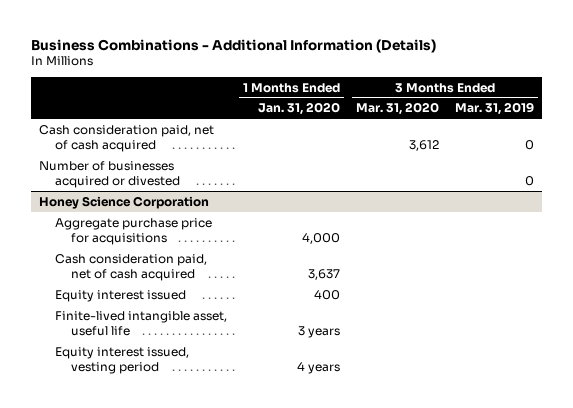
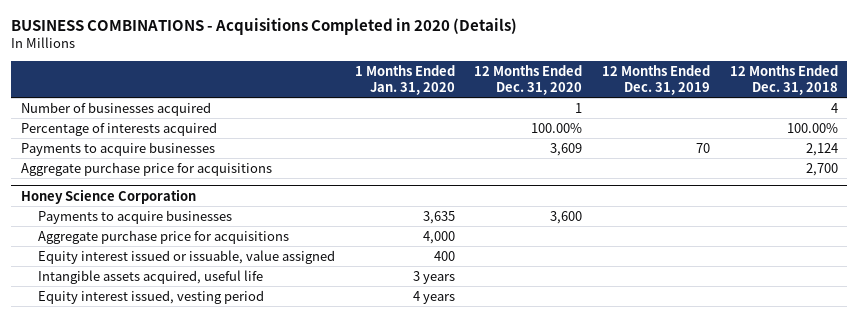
- Business Combinations - Additional Information (Details)
+ BUSINESS COMBINATIONS - Acquisitions Completed in 2020 (Details)
- | 1 Months Ended Jan. 31, 2020 | 3 Months Ended Mar. 31, 2020 | 3 Months Ended Mar. 31, 2019
+ | 1 Months Ended Jan. 31, 2020 | 12 Months Ended Dec. 31, 2020 | 12 Months Ended Dec. 31, 2019 | 12 Months Ended Dec. 31, 2018
- Cash consideration paid, net of cash acquired | | 3,612 | 0
- Number of businesses acquired or divested | | | 0
+ Number of businesses acquired | | 1 | | 4
+ Percentage of interests acquired | | 100.00% | | 100.00%
+ Payments to acquire businesses | | 3,609 | 70 | 2,124
+ Aggregate purchase price for acquisitions | | | | 2,700
@ Honey Science Corporation
+ Payments to acquire businesses | 3,635 | 3,600 | |
- Cash consideration paid, net of cash acquired | 3,637 | |
- Equity interest issued | 400 | |
- Finite-lived intangible asset, useful life | 3 years | |
+ Equity interest issued or issuable, value assigned | 400 | | |
+ Intangible assets acquired, useful life | 3 years | | |

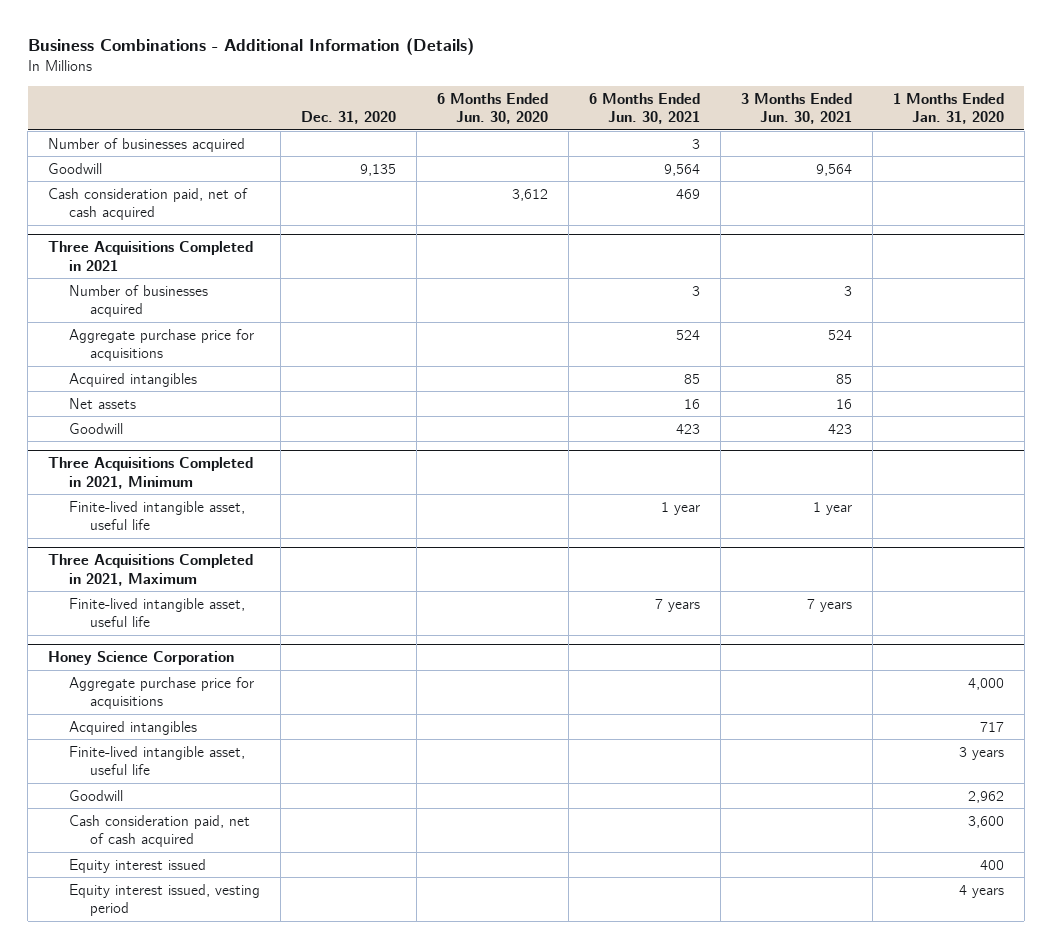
- BUSINESS COMBINATIONS - Acquisitions Completed in 2020 (Details)
+ Business Combinations - Additional Information (Details)
- | 1 Months Ended Jan. 31, 2020 | 12 Months Ended Dec. 31, 2020 | 12 Months Ended Dec. 31, 2019 | 12 Months Ended Dec. 31, 2018
+ | Dec. 31, 2020 | 6 Months Ended Jun. 30, 2020 | 6 Months Ended Jun. 30, 2021 | 3 Months Ended Jun. 30, 2021 | 1 Months Ended Jan. 31, 2020
- Percentage of interests acquired | | 100.00% | | 100.00%
- Payments to acquire businesses | | 3,609 | 70 | 2,124
- Aggregate purchase price for acquisitions | | | | 2,700
+ Goodwill | 9,135 | | 9,564 | 9,564 |
+ Cash consideration paid, net of cash acquired | | 3,612 | 469 | |
+ Three Acquisitions Completed in 2021
+ Number of businesses acquired | | | 3 | 3 |
+ Aggregate purchase price for acquisitions | | | 524 | 524 |
+ Acquired intangibles | | | 85 | 85 |
+ Net assets | | | 16 | 16 |
+ Goodwill | | | 423 | 423 |
+ Three Acquisitions Completed in 2021, Minimum
+ Finite-lived intangible asset, useful life | | | 1 year | 1 year |
+ Three Acquisitions Completed in 2021, Maximum
+ Finite-lived intangible asset, useful life | | | 7 years | 7 years |
@ Honey Science Corporation
- Payments to acquire businesses | 3,635 | 3,600 | |
- Equity interest issued or issuable, value assigned | 400 | | |
- Intangible assets acquired, useful life | 3 years | | |
+ Acquired intangibles | | | | | 717
+ Finite-lived intangible asset, useful life | | | | | 3 years
+ Goodwill | | | | | 2,962
+ Cash consideration paid, net of cash acquired | | | | | 3,600
+ Equity interest issued | | | | | 400

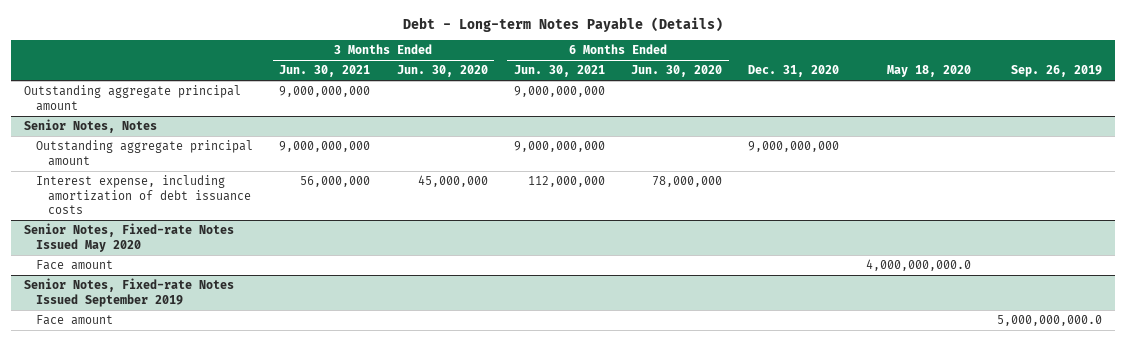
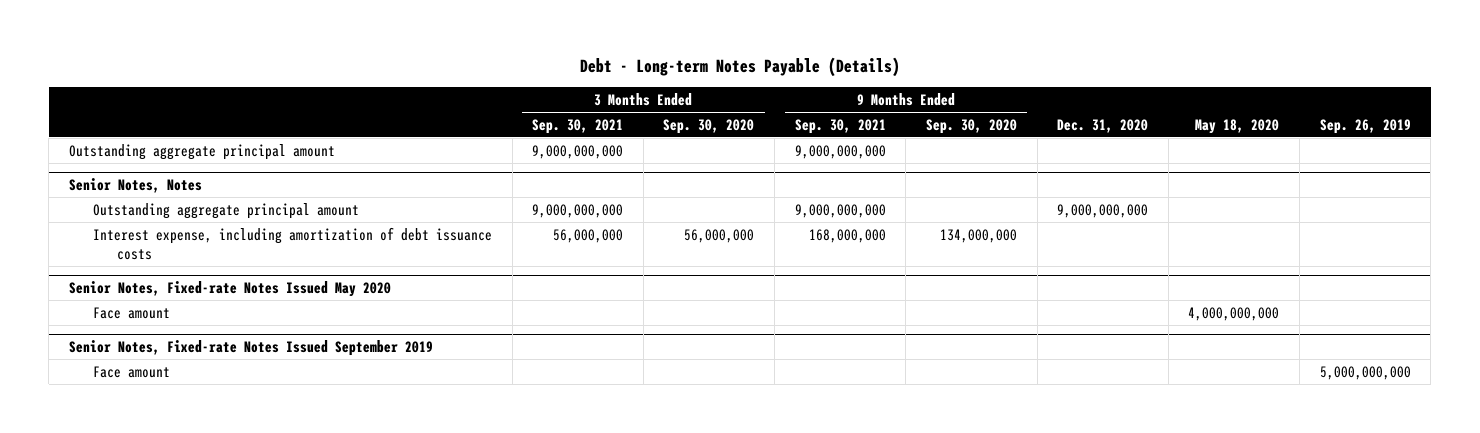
- | 3 Months Ended Jun. 30, 2021 | 3 Months Ended Jun. 30, 2020 | 6 Months Ended Jun. 30, 2021 | 6 Months Ended Jun. 30, 2020 | Dec. 31, 2020 | May 18, 2020 | Sep. 26, 2019
+ | 3 Months Ended Sep. 30, 2021 | 3 Months Ended Sep. 30, 2020 | 9 Months Ended Sep. 30, 2021 | 9 Months Ended Sep. 30, 2020 | Dec. 31, 2020 | May 18, 2020 | Sep. 26, 2019
@ Senior Notes, Fixed-rate Notes Issued May 2020
- Face amount | | | | | | 4,000,000,000.0 |
+ Face amount | | | | | | 4,000,000,000 |
@ Senior Notes, Fixed-rate Notes Issued September 2019
- Face amount | | | | | | | 5,000,000,000.0
+ Face amount | | | | | | | 5,000,000,000

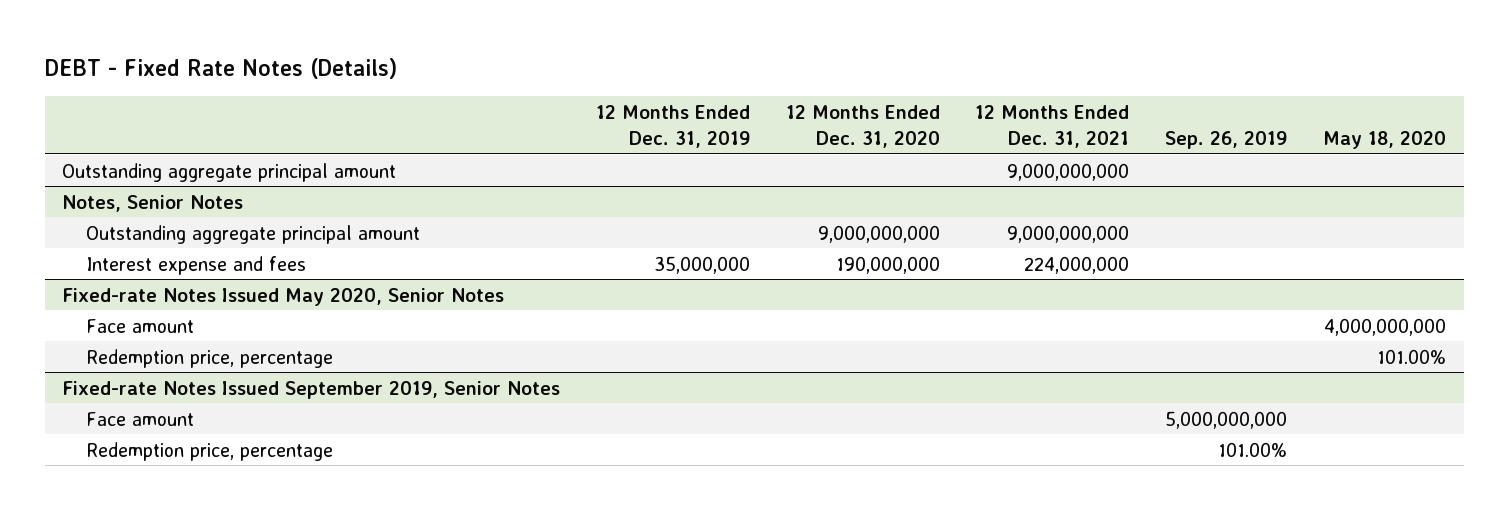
- Debt - Long-term Notes Payable (Details)
+ DEBT - Fixed Rate Notes (Details)
- | 3 Months Ended Sep. 30, 2021 | 3 Months Ended Sep. 30, 2020 | 9 Months Ended Sep. 30, 2021 | 9 Months Ended Sep. 30, 2020 | Dec. 31, 2020 | May 18, 2020 | Sep. 26, 2019
+ | 12 Months Ended Dec. 31, 2019 | 12 Months Ended Dec. 31, 2020 | 12 Months Ended Dec. 31, 2021 | Sep. 26, 2019 | May 18, 2020
- Senior Notes, Notes
+ Notes, Senior Notes
- Interest expense, including amortization of debt issuance costs | 56,000,000 | 56,000,000 | 168,000,000 | 134,000,000 | | |
- Senior Notes, Fixed-rate Notes Issued May 2020
+ Interest expense and fees | 35,000,000 | 190,000,000 | 224,000,000 | |
+ Fixed-rate Notes Issued May 2020, Senior Notes
- Senior Notes, Fixed-rate Notes Issued September 2019
+ Redemption price, percentage | | | | | 101.00%
+ Fixed-rate Notes Issued September 2019, Senior Notes
+ Redemption price, percentage | | | | 101.00% |

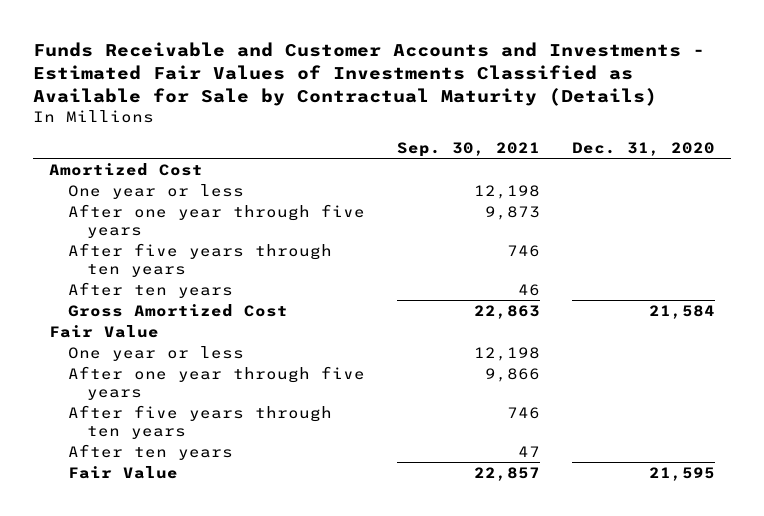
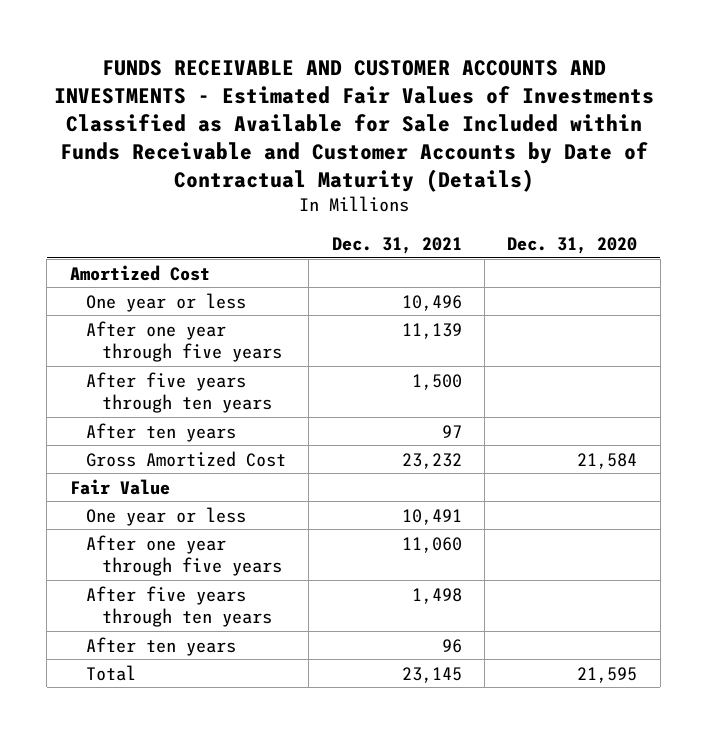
- Funds Receivable and Customer Accounts and Investments - Estimated Fair Values of Investments Classified as Available for Sale by Contractual Maturity (Details)
+ FUNDS RECEIVABLE AND CUSTOMER ACCOUNTS AND INVESTMENTS - Estimated Fair Values of Investments Classified as Available for Sale Included within Funds Receivable and Customer Accounts by Date of Contractual Maturity (Details)
- | Sep. 30, 2021 | Dec. 31, 2020
+ | Dec. 31, 2021 | Dec. 31, 2020
- Fair Value | 22,857 | 21,595
+ Total | 23,145 | 21,595

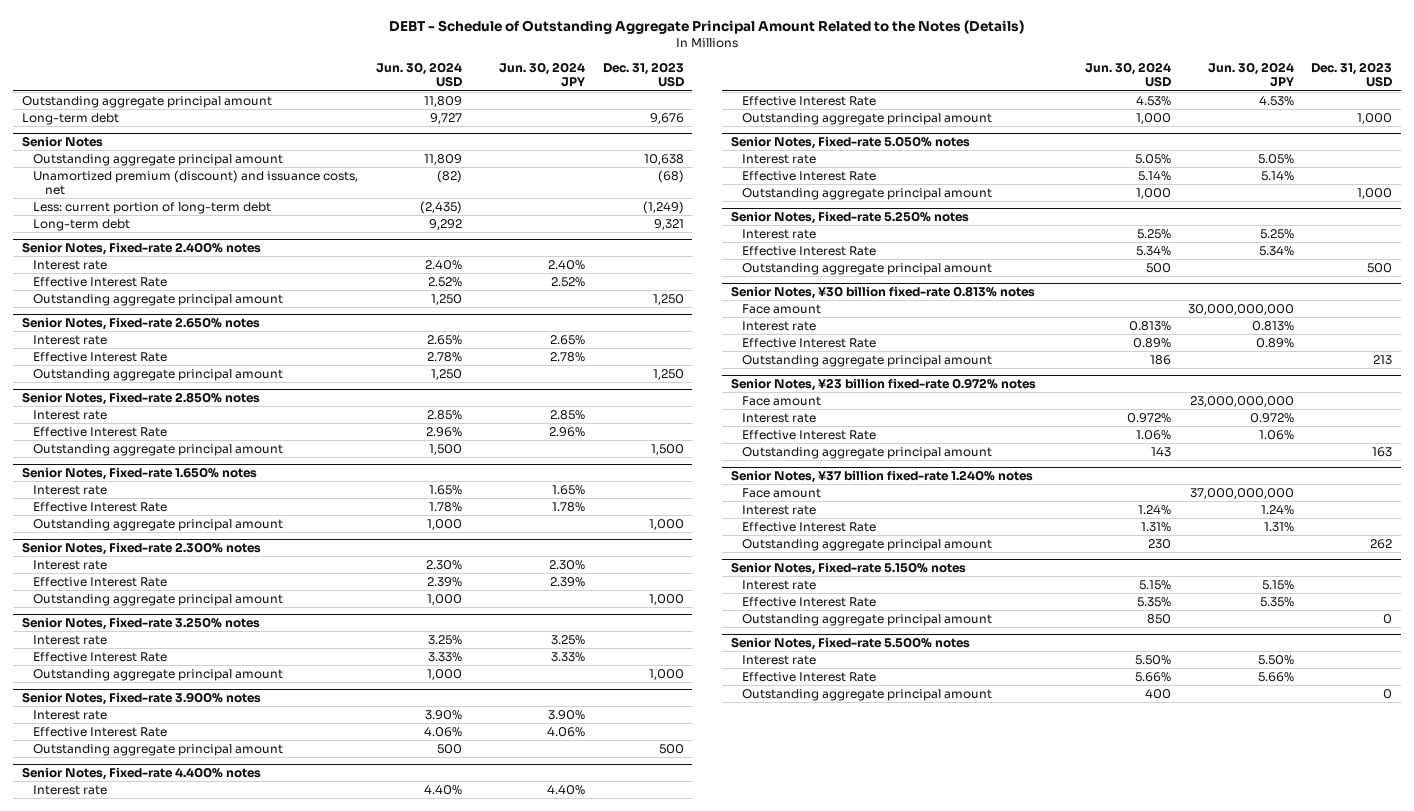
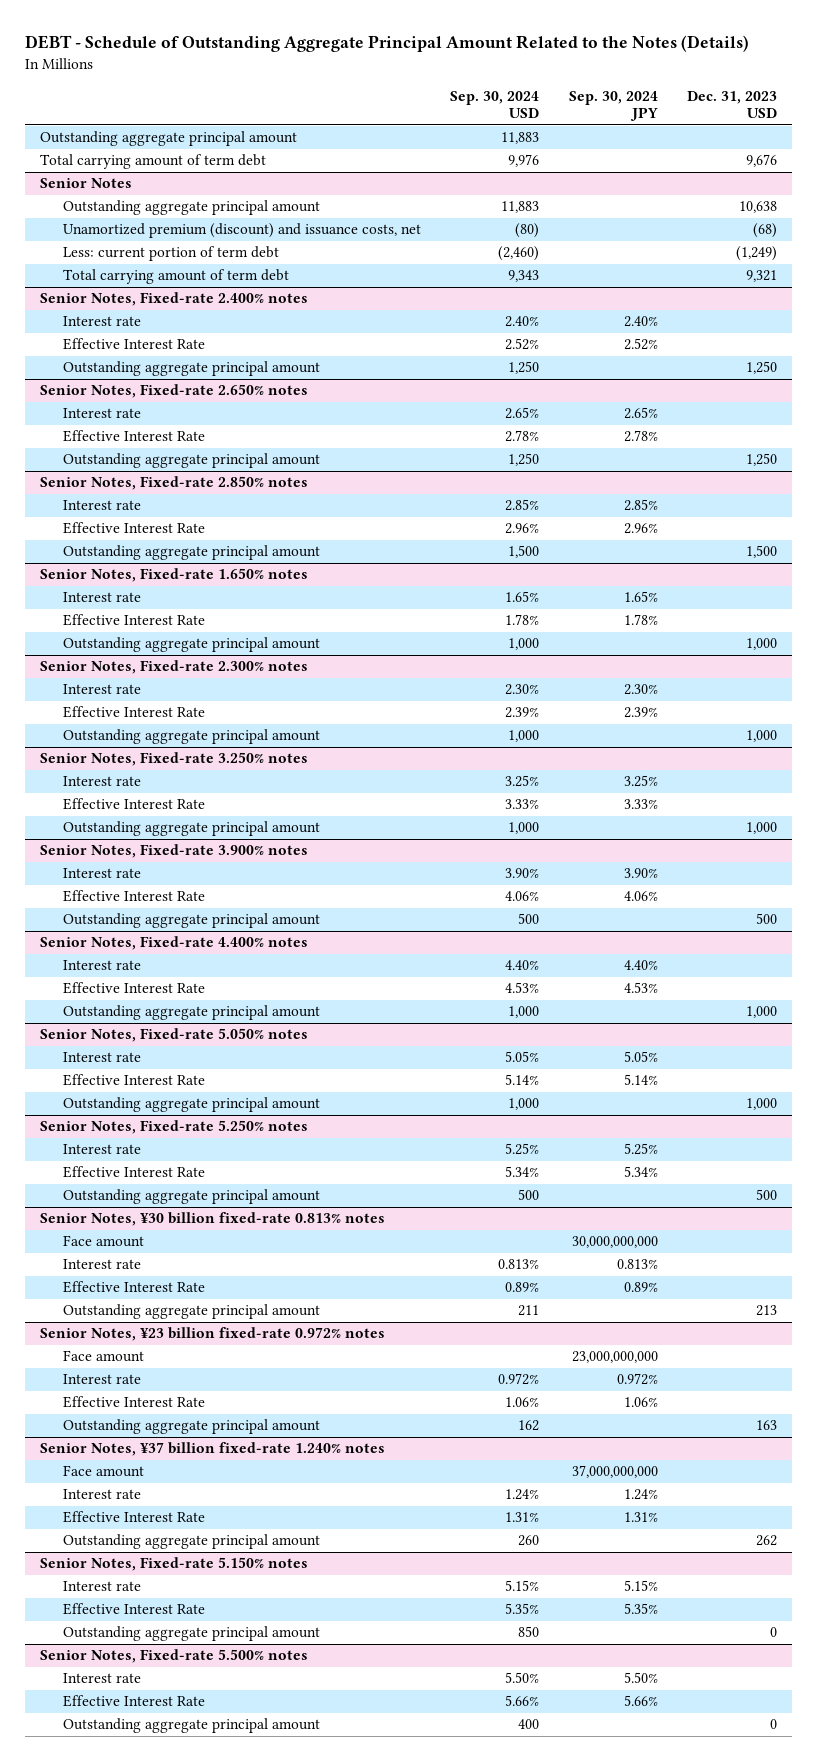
- | Jun. 30, 2024 USD | Jun. 30, 2024 JPY | Dec. 31, 2023 USD
+ | Sep. 30, 2024 USD | Sep. 30, 2024 JPY | Dec. 31, 2023 USD
- Long-term debt | 9,727 | | 9,676
+ Total carrying amount of term debt | 9,976 | | 9,676
@ Senior Notes
- Less: current portion of long-term debt | (2,435) | | (1,249)
- Long-term debt | 9,292 | | 9,321
+ Less: current portion of term debt | (2,460) | | (1,249)
+ Total carrying amount of term debt | 9,343 | | 9,321

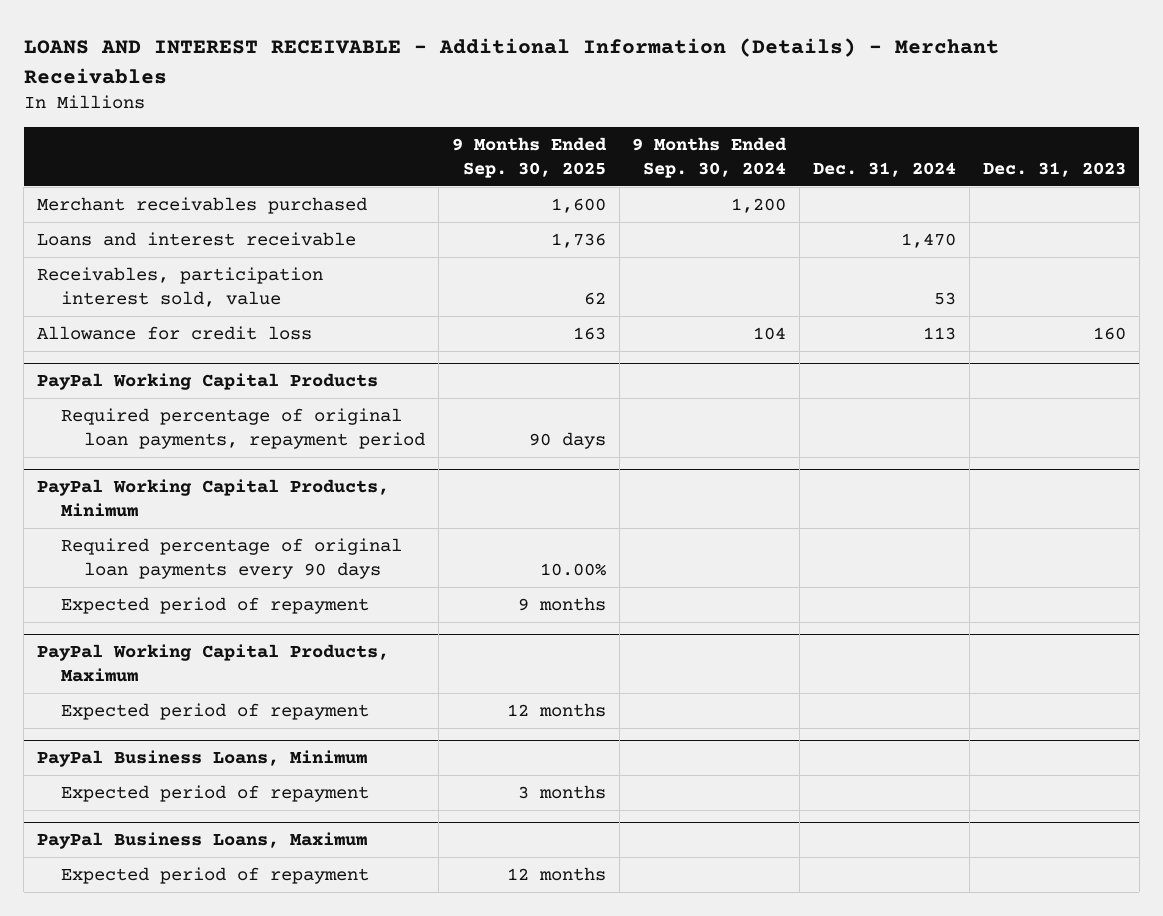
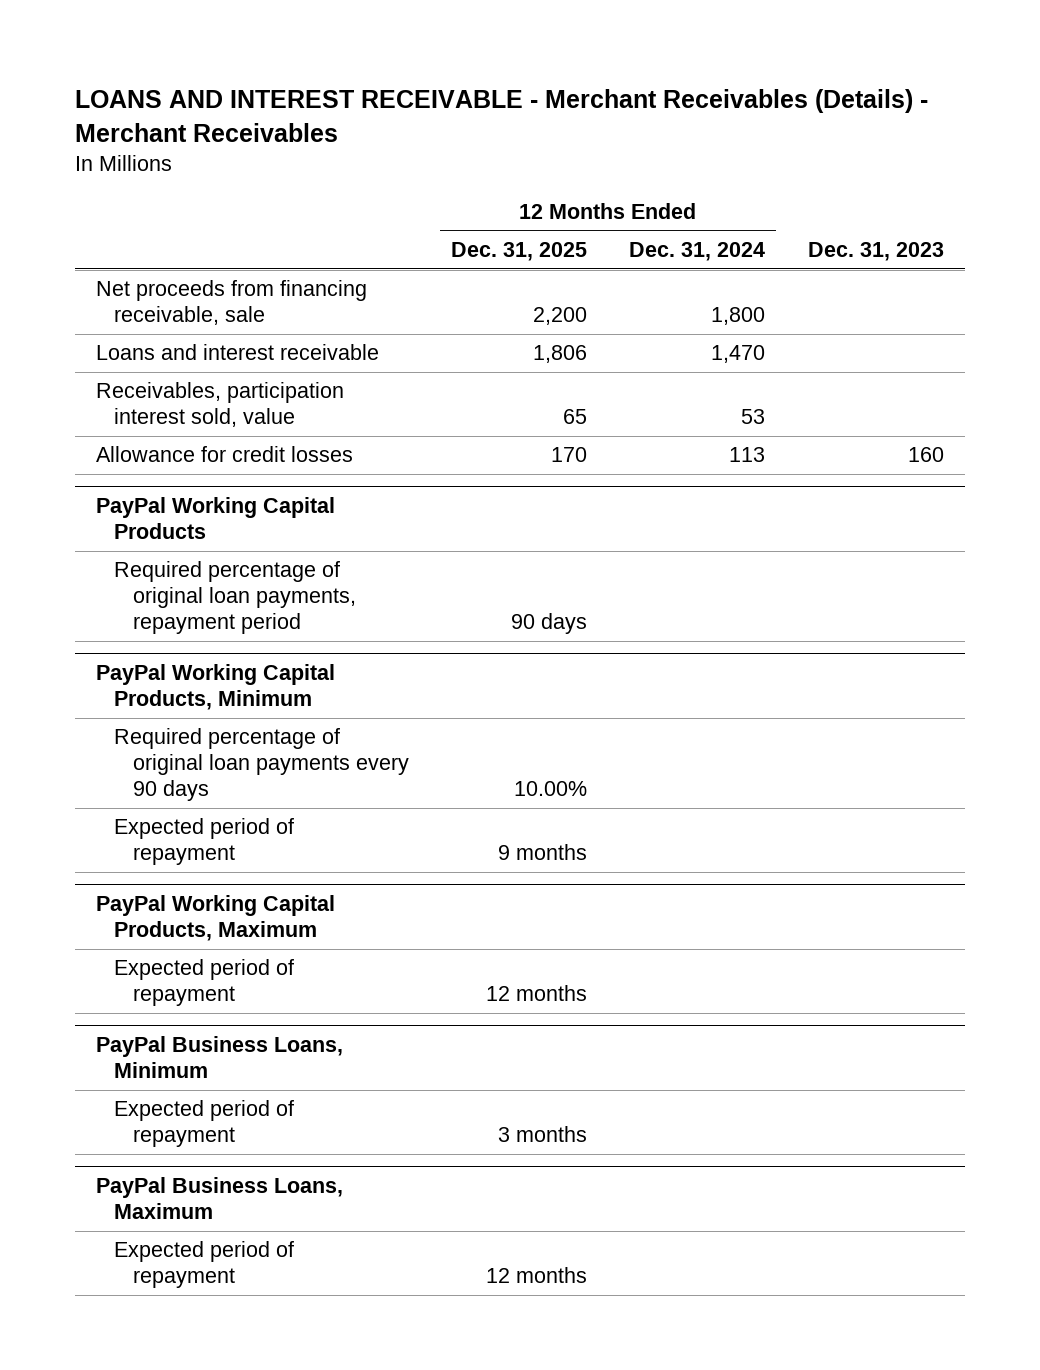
- LOANS AND INTEREST RECEIVABLE - Additional Information (Details) - Merchant Receivables
+ LOANS AND INTEREST RECEIVABLE - Merchant Receivables (Details) - Merchant Receivables
- | 9 Months Ended Sep. 30, 2025 | 9 Months Ended Sep. 30, 2024 | Dec. 31, 2024 | Dec. 31, 2023
+ | 12 Months Ended Dec. 31, 2025 | 12 Months Ended Dec. 31, 2024 | Dec. 31, 2023
- Merchant receivables purchased | 1,600 | 1,200 | |
+ Net proceeds from financing receivable, sale | 2,200 | 1,800 |
- Allowance for credit loss | 163 | 104 | 113 | 160
+ Allowance for credit losses | 170 | 113 | 160

